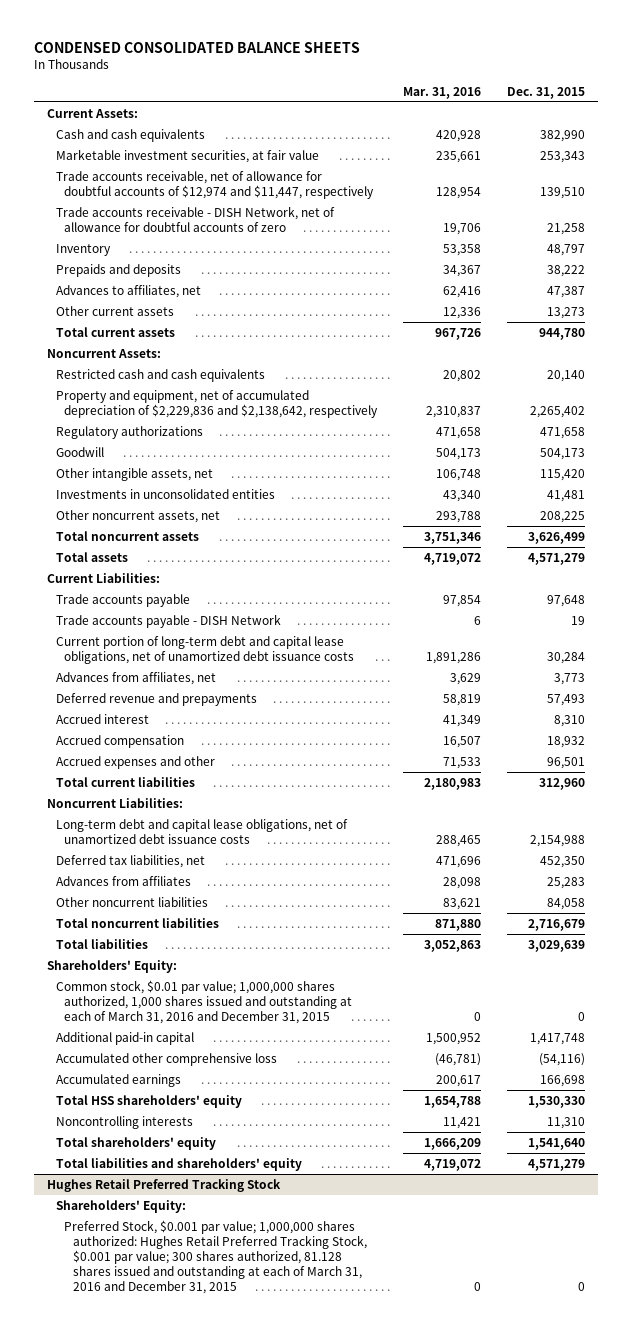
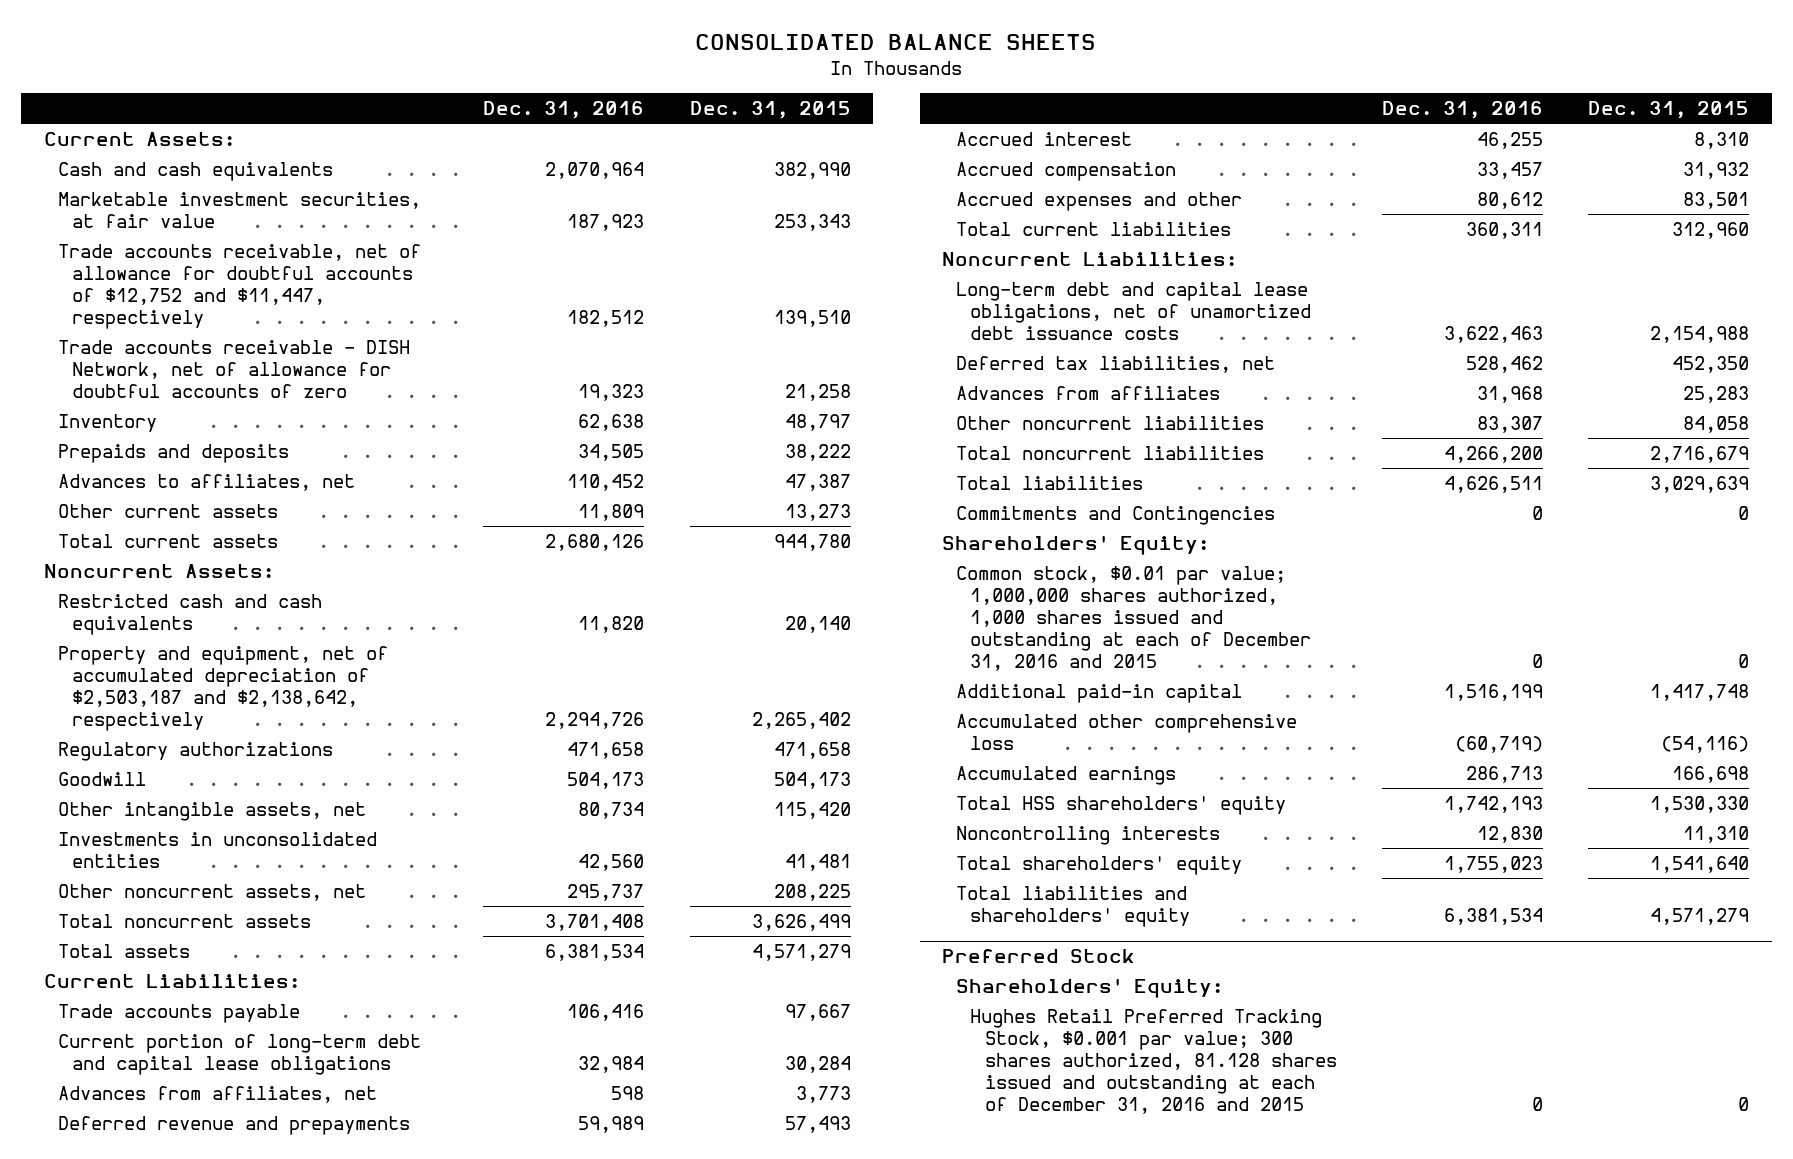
- CONDENSED CONSOLIDATED BALANCE SHEETS
+ CONSOLIDATED BALANCE SHEETS
- | Mar. 31, 2016 | Dec. 31, 2015
+ | Dec. 31, 2016 | Dec. 31, 2015
- Trade accounts receivable, net of allowance for doubtful accounts of $12,974 and $11,447, respectively | 128,954 | 139,510
+ Trade accounts receivable, net of allowance for doubtful accounts of $12,752 and $11,447, respectively | 182,512 | 139,510
- Property and equipment, net of accumulated depreciation of $2,229,836 and $2,138,642, respectively | 2,310,837 | 2,265,402
+ Property and equipment, net of accumulated depreciation of $2,503,187 and $2,138,642, respectively | 2,294,726 | 2,265,402
- Trade accounts payable | 97,854 | 97,648
- Trade accounts payable - DISH Network | 6 | 19
- Current portion of long-term debt and capital lease obligations, net of unamortized debt issuance costs | 1,891,286 | 30,284
+ Trade accounts payable | 106,416 | 97,667
+ Current portion of long-term debt and capital lease obligations | 32,984 | 30,284
- Accrued compensation | 16,507 | 18,932
- Accrued expenses and other | 71,533 | 96,501
+ Accrued compensation | 33,457 | 31,932
+ Accrued expenses and other | 80,612 | 83,501
+ Commitments and Contingencies | 0 | 0
- Common stock, $0.01 par value; 1,000,000 shares authorized, 1,000 shares issued and outstanding at each of March 31, 2016 and December 31, 2015 | 0 | 0
+ Common stock, $0.01 par value; 1,000,000 shares authorized, 1,000 shares issued and outstanding at each of December 31, 2016 and 2015 | 0 | 0
- Hughes Retail Preferred Tracking Stock
+ Preferred Stock
- Preferred Stock, $0.001 par value; 1,000,000 shares authorized: Hughes Retail Preferred Tracking Stock, $0.001 par value; 300 shares authorized, 81.128 shares issued and outstanding at each of March 31, 2016 and December 31, 2015 | 0 | 0
+ Hughes Retail Preferred Tracking Stock, $0.001 par value; 300 shares authorized, 81.128 shares issued and outstanding at each of December 31, 2016 and 2015 | 0 | 0

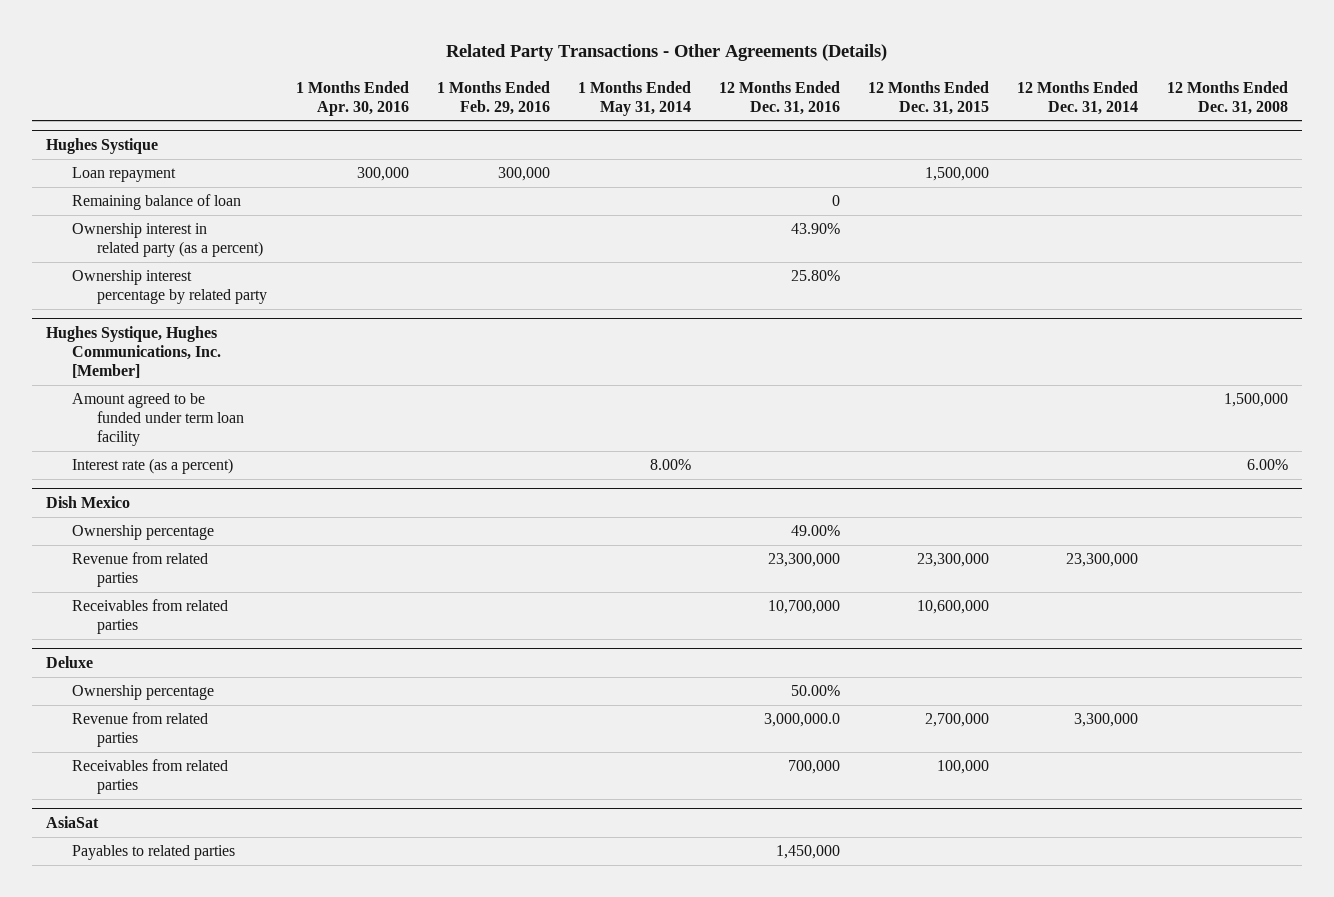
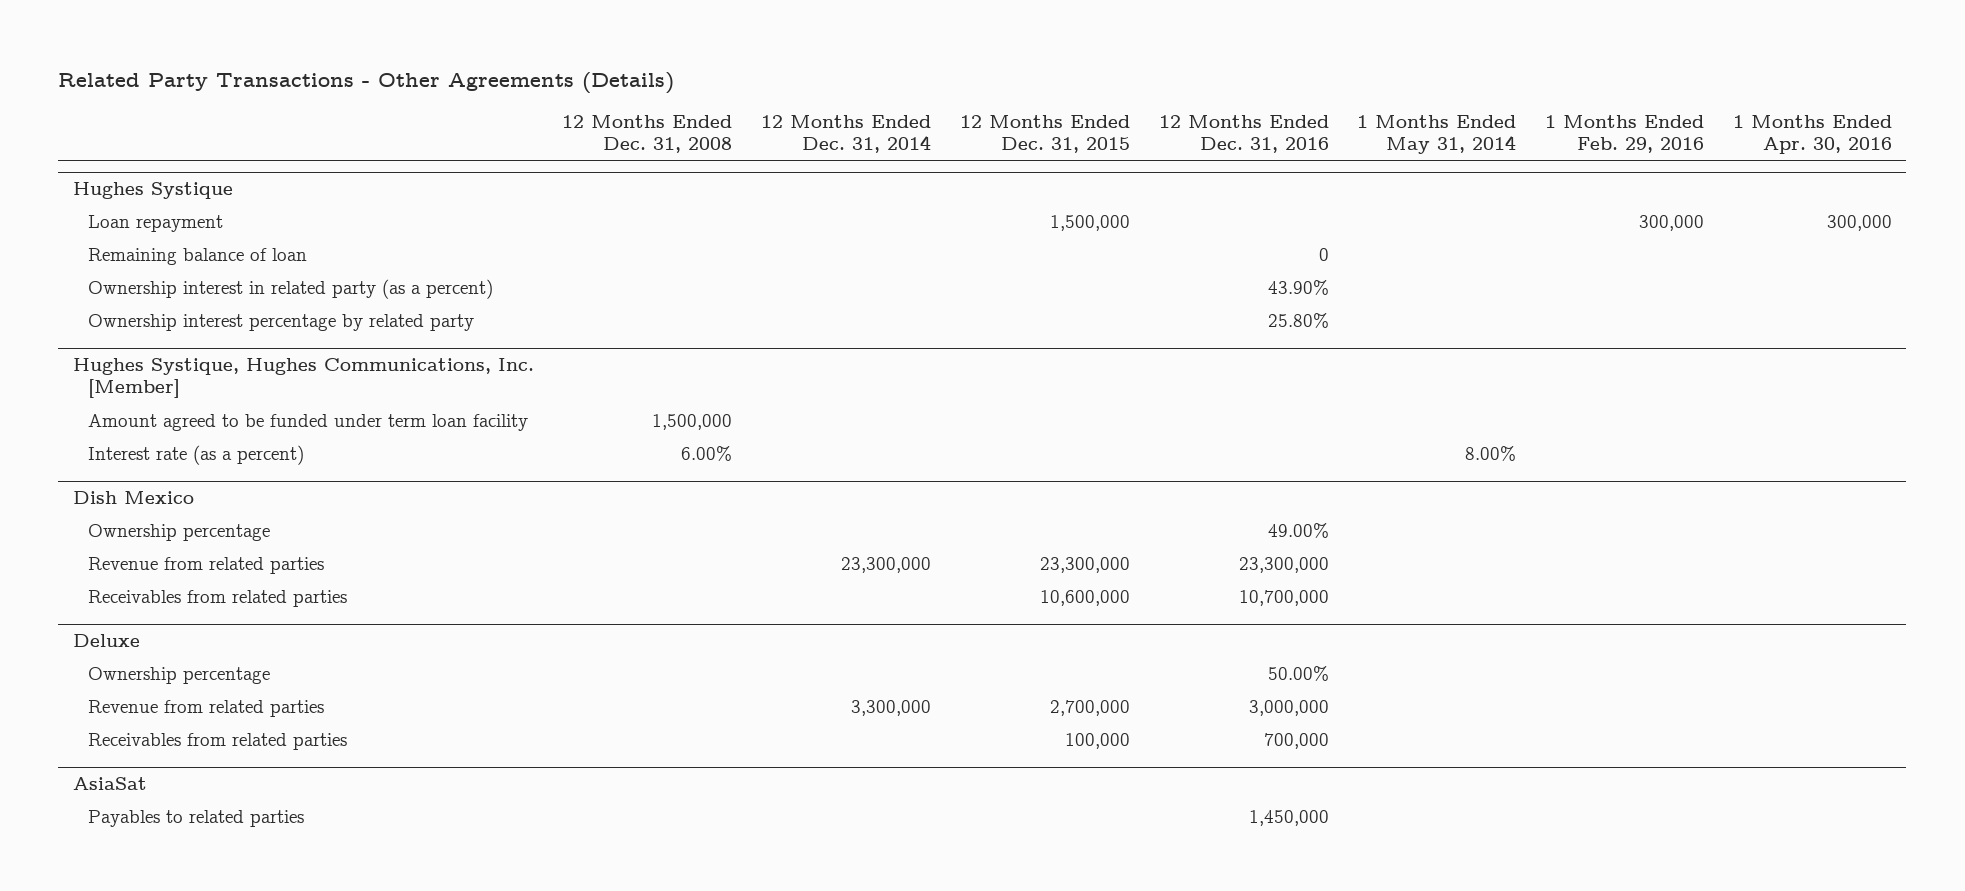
- | 1 Months Ended Apr. 30, 2016 | 1 Months Ended Feb. 29, 2016 | 1 Months Ended May 31, 2014 | 12 Months Ended Dec. 31, 2016 | 12 Months Ended Dec. 31, 2015 | 12 Months Ended Dec. 31, 2014 | 12 Months Ended Dec. 31, 2008
+ | 12 Months Ended Dec. 31, 2008 | 12 Months Ended Dec. 31, 2014 | 12 Months Ended Dec. 31, 2015 | 12 Months Ended Dec. 31, 2016 | 1 Months Ended May 31, 2014 | 1 Months Ended Feb. 29, 2016 | 1 Months Ended Apr. 30, 2016
@ Deluxe
- Revenue from related parties | | | | 3,000,000.0 | 2,700,000 | 3,300,000 |
+ Revenue from related parties | | 3,300,000 | 2,700,000 | 3,000,000 | | |

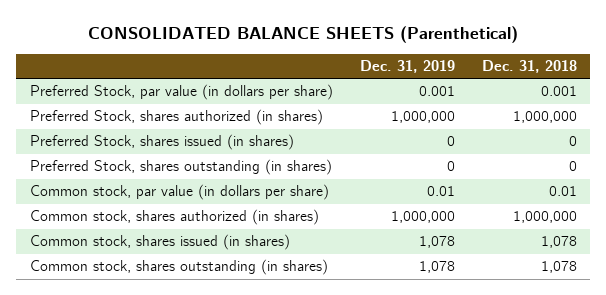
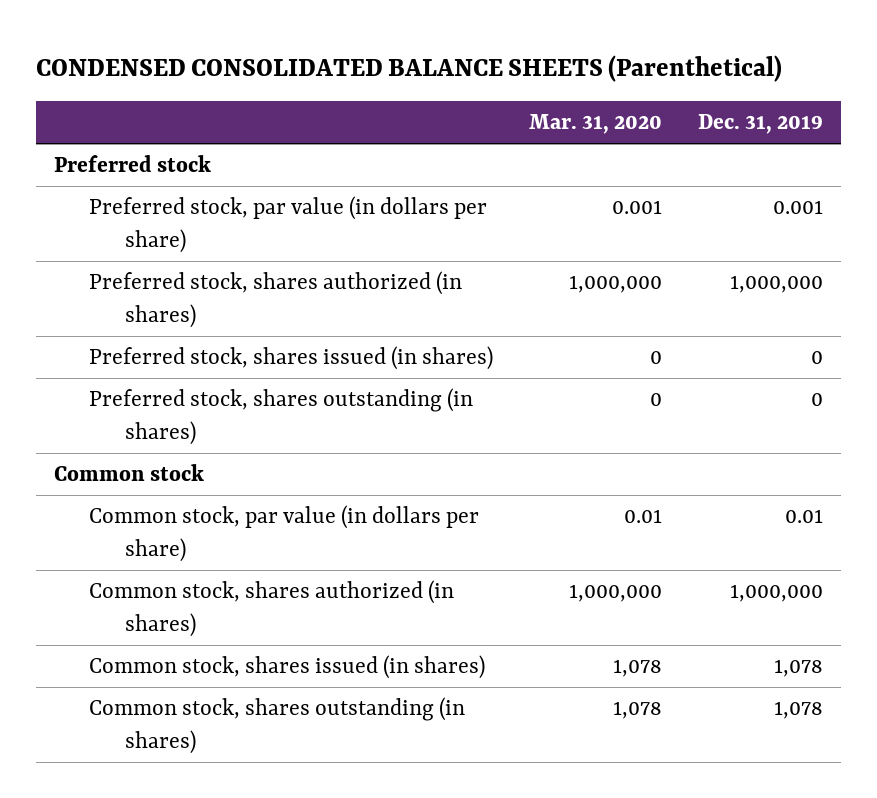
- CONSOLIDATED BALANCE SHEETS (Parenthetical)
+ CONDENSED CONSOLIDATED BALANCE SHEETS (Parenthetical)
- | Dec. 31, 2019 | Dec. 31, 2018
+ | Mar. 31, 2020 | Dec. 31, 2019
- Preferred Stock, par value (in dollars per share) | 0.001 | 0.001
- Preferred Stock, shares authorized (in shares) | 1,000,000 | 1,000,000
- Preferred Stock, shares issued (in shares) | 0 | 0
- Preferred Stock, shares outstanding (in shares) | 0 | 0
+ Preferred stock
+ Preferred stock, par value (in dollars per share) | 0.001 | 0.001
+ Preferred stock, shares authorized (in shares) | 1,000,000 | 1,000,000
+ Preferred stock, shares issued (in shares) | 0 | 0
+ Preferred stock, shares outstanding (in shares) | 0 | 0
+ Common stock

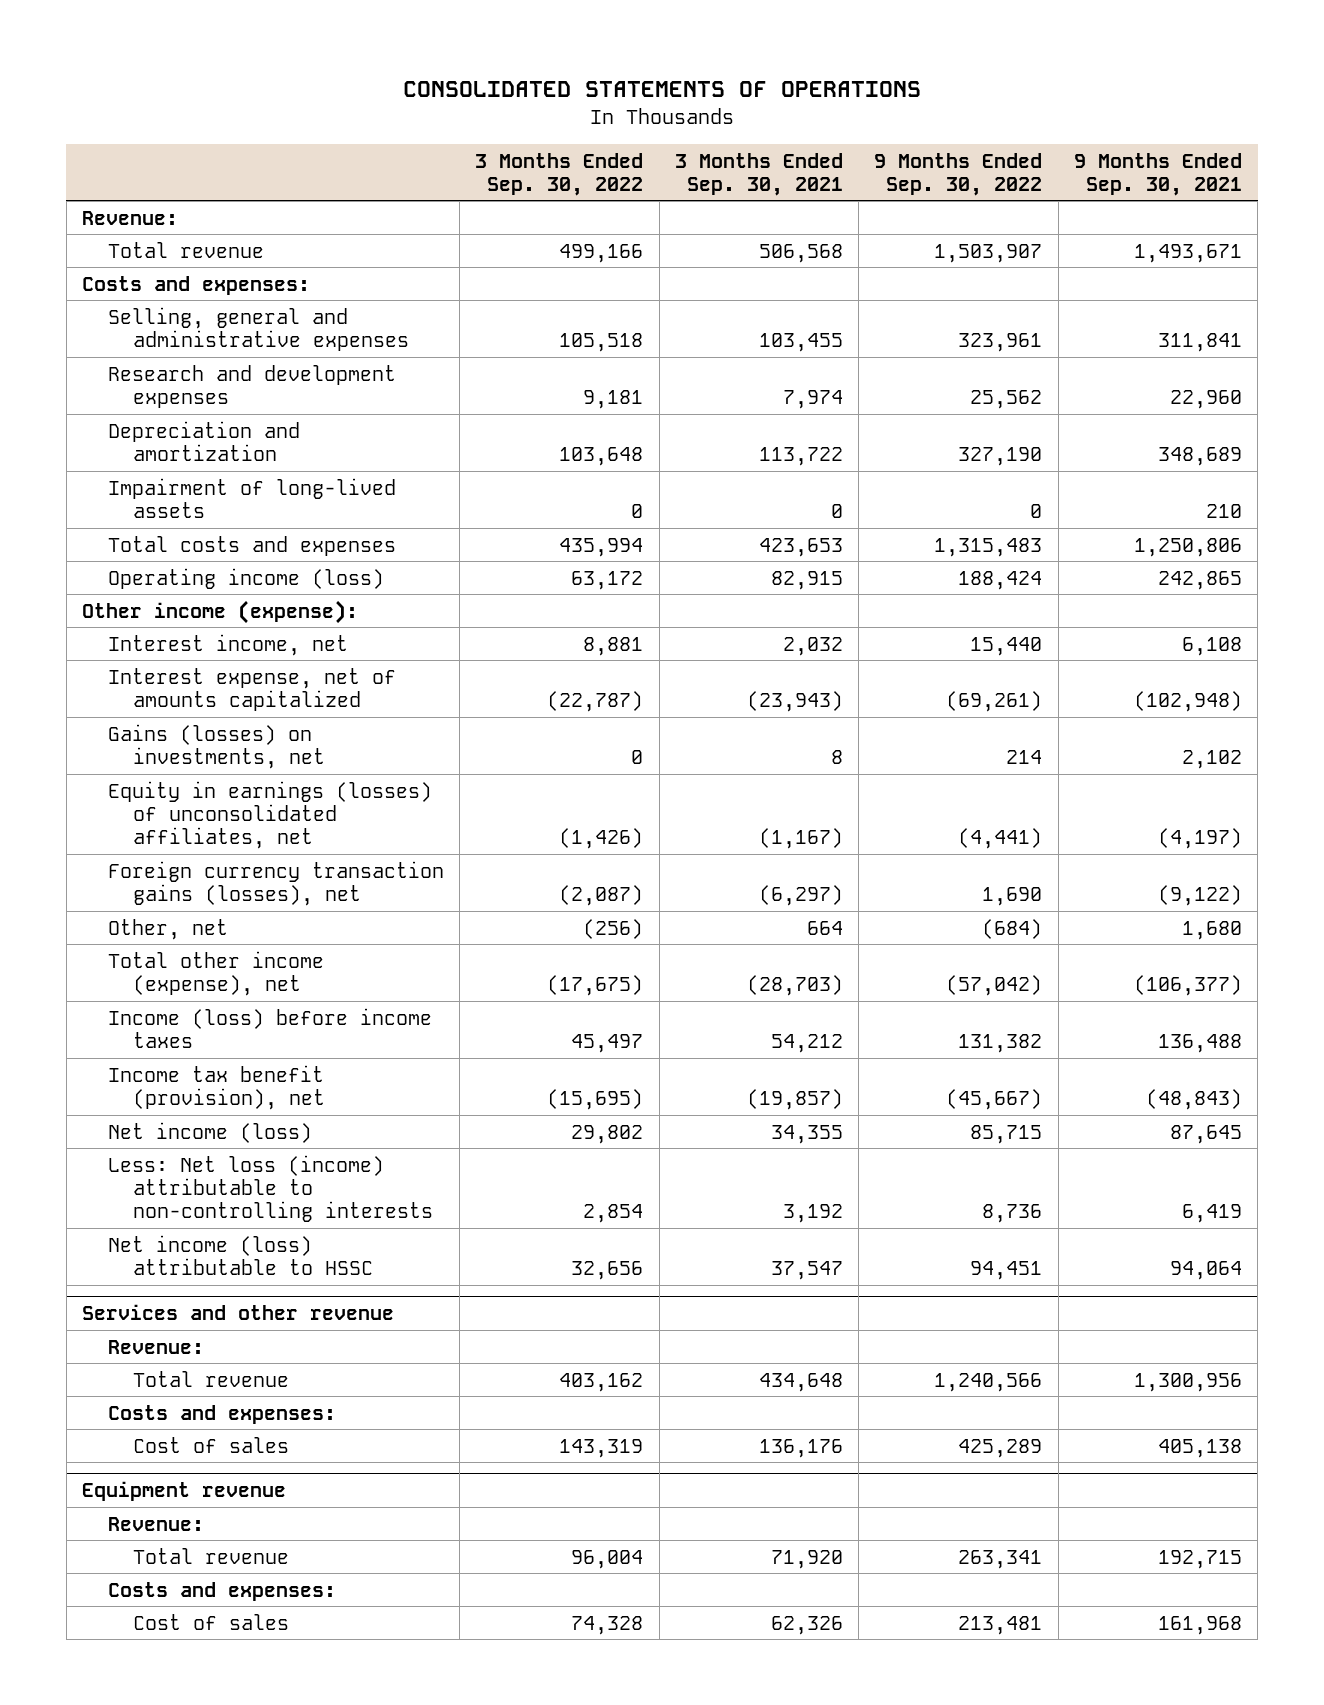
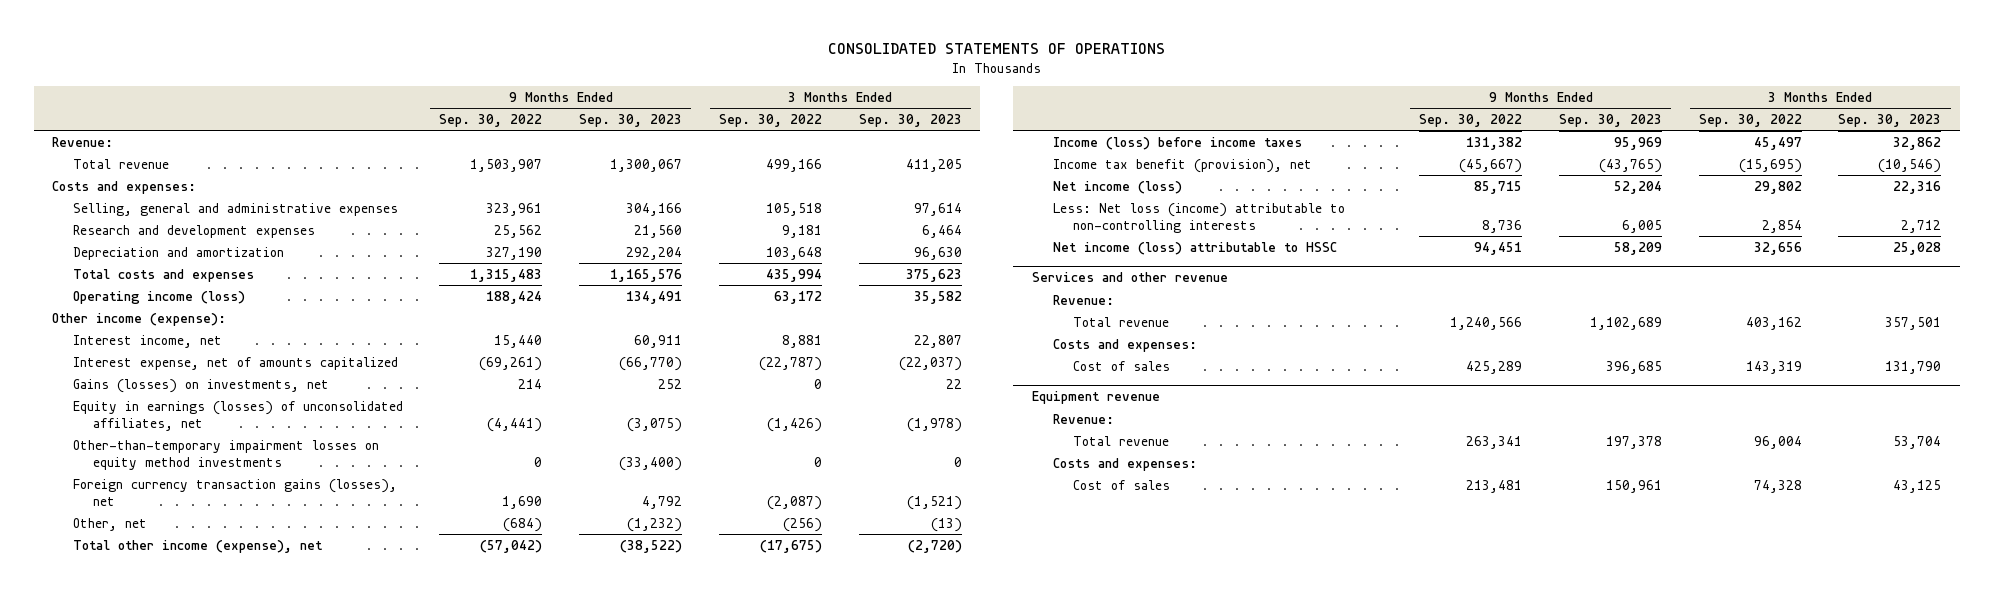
- | 3 Months Ended Sep. 30, 2022 | 3 Months Ended Sep. 30, 2021 | 9 Months Ended Sep. 30, 2022 | 9 Months Ended Sep. 30, 2021
+ | 9 Months Ended Sep. 30, 2022 | 9 Months Ended Sep. 30, 2023 | 3 Months Ended Sep. 30, 2022 | 3 Months Ended Sep. 30, 2023
- Impairment of long-lived assets | 0 | 0 | 0 | 210
+ Other-than-temporary impairment losses on equity method investments | 0 | (33,400) | 0 | 0

